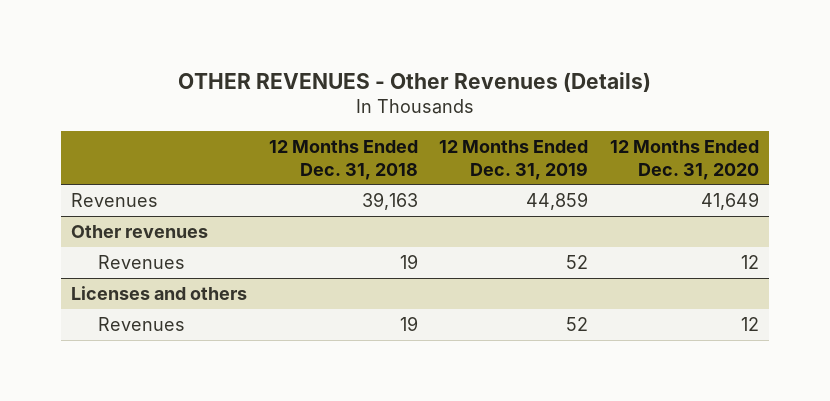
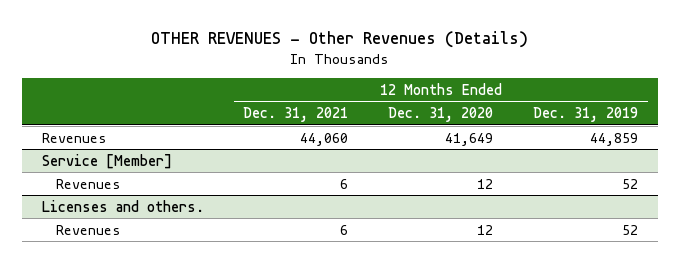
- | 12 Months Ended Dec. 31, 2018 | 12 Months Ended Dec. 31, 2019 | 12 Months Ended Dec. 31, 2020
+ | 12 Months Ended Dec. 31, 2021 | 12 Months Ended Dec. 31, 2020 | 12 Months Ended Dec. 31, 2019
- Other revenues
+ Service [Member]
- Licenses and others
+ Licenses and others.

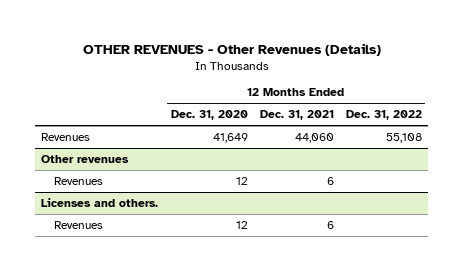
- | 12 Months Ended Dec. 31, 2021 | 12 Months Ended Dec. 31, 2020 | 12 Months Ended Dec. 31, 2019
+ | 12 Months Ended Dec. 31, 2020 | 12 Months Ended Dec. 31, 2021 | 12 Months Ended Dec. 31, 2022
- Service [Member]
+ Other revenues

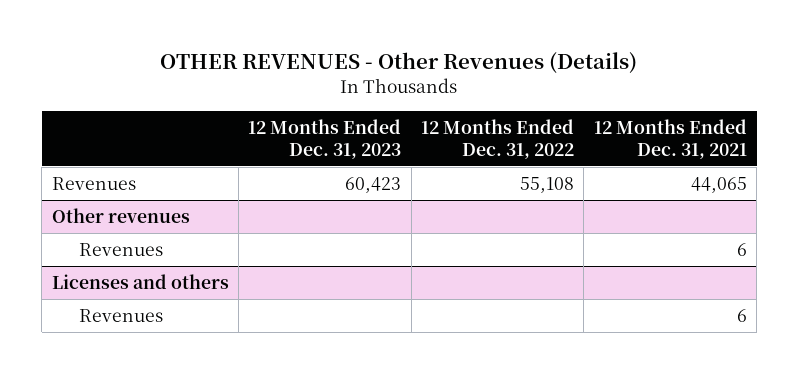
- | 12 Months Ended Dec. 31, 2020 | 12 Months Ended Dec. 31, 2021 | 12 Months Ended Dec. 31, 2022
+ | 12 Months Ended Dec. 31, 2023 | 12 Months Ended Dec. 31, 2022 | 12 Months Ended Dec. 31, 2021
- Revenues | 41,649 | 44,060 | 55,108
+ Revenues | 60,423 | 55,108 | 44,065
- Licenses and others.
+ Licenses and others

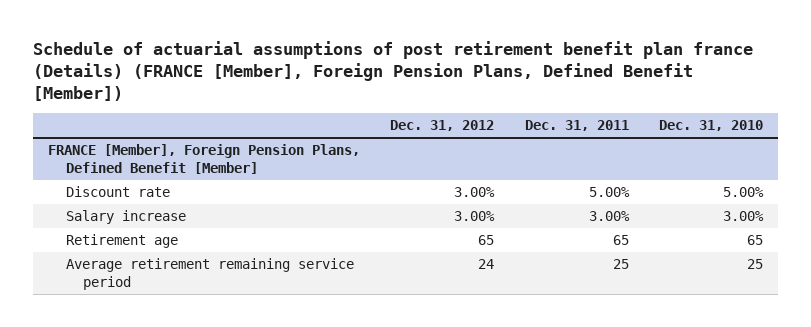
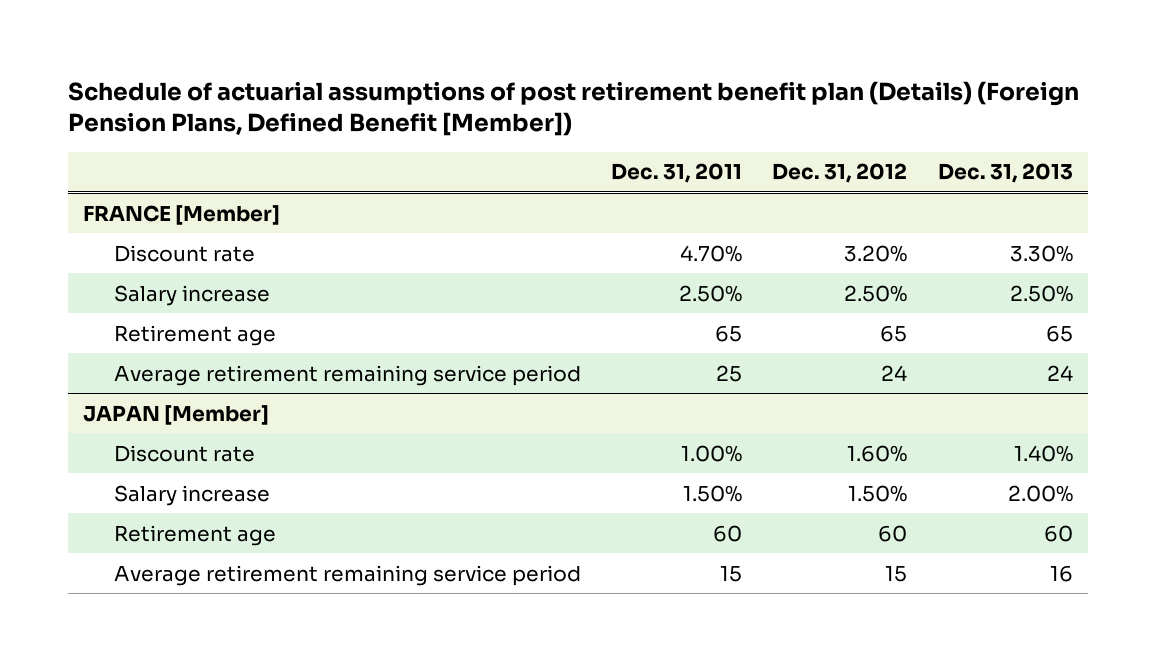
- Schedule of actuarial assumptions of post retirement benefit plan france (Details) (FRANCE [Member], Foreign Pension Plans, Defined Benefit [Member])
+ Schedule of actuarial assumptions of post retirement benefit plan (Details) (Foreign Pension Plans, Defined Benefit [Member])
- | Dec. 31, 2012 | Dec. 31, 2011 | Dec. 31, 2010
+ | Dec. 31, 2011 | Dec. 31, 2012 | Dec. 31, 2013
- FRANCE [Member], Foreign Pension Plans, Defined Benefit [Member]
- Discount rate | 3.00% | 5.00% | 5.00%
- Salary increase | 3.00% | 3.00% | 3.00%
+ FRANCE [Member]
+ Discount rate | 4.70% | 3.20% | 3.30%
+ Salary increase | 2.50% | 2.50% | 2.50%
+ JAPAN [Member]
+ Discount rate | 1.00% | 1.60% | 1.40%
+ Salary increase | 1.50% | 1.50% | 2.00%
+ Retirement age | 60 | 60 | 60
+ Average retirement remaining service period | 15 | 15 | 16

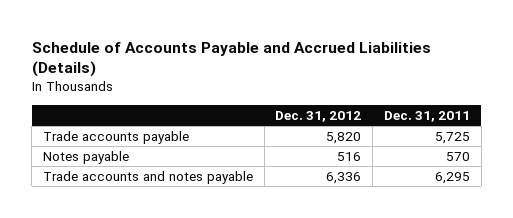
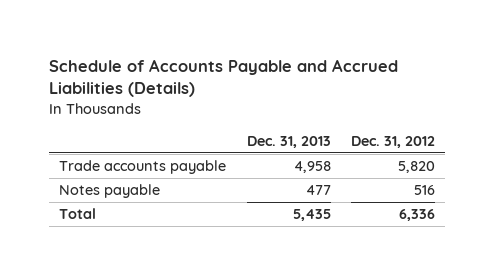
- | Dec. 31, 2012 | Dec. 31, 2011
+ | Dec. 31, 2013 | Dec. 31, 2012
- Trade accounts and notes payable | 6,336 | 6,295
+ Total | 5,435 | 6,336

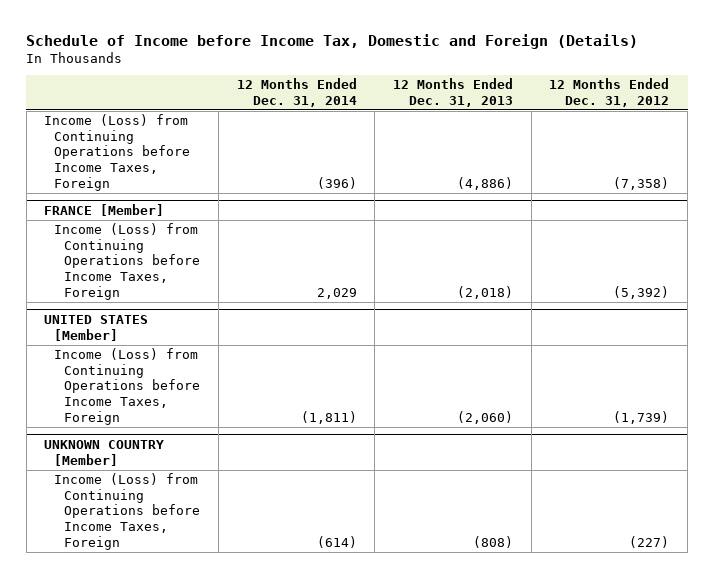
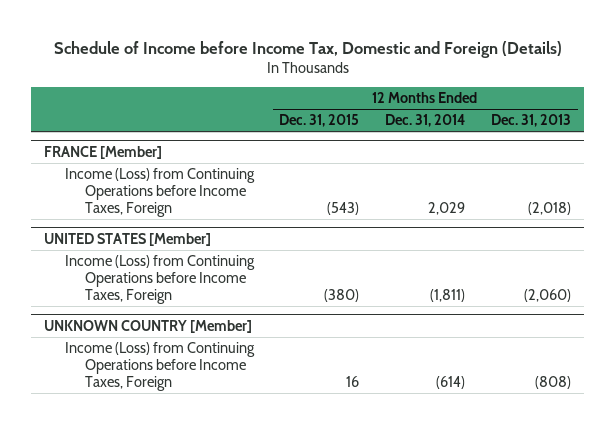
- | 12 Months Ended Dec. 31, 2014 | 12 Months Ended Dec. 31, 2013 | 12 Months Ended Dec. 31, 2012
+ | 12 Months Ended Dec. 31, 2015 | 12 Months Ended Dec. 31, 2014 | 12 Months Ended Dec. 31, 2013
- Income (Loss) from Continuing Operations before Income Taxes, Foreign | (396) | (4,886) | (7,358)

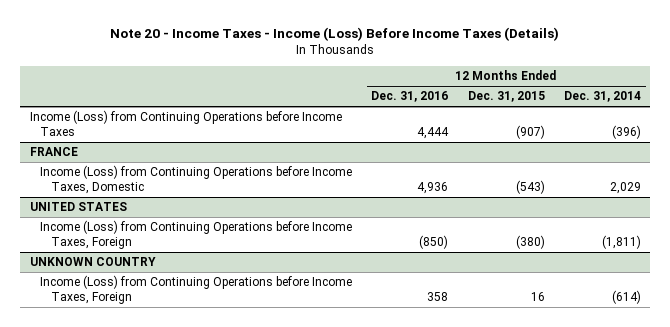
- Schedule of Income before Income Tax, Domestic and Foreign (Details)
+ Note 20 - Income Taxes - Income (Loss) Before Income Taxes (Details)
- | 12 Months Ended Dec. 31, 2015 | 12 Months Ended Dec. 31, 2014 | 12 Months Ended Dec. 31, 2013
+ | 12 Months Ended Dec. 31, 2016 | 12 Months Ended Dec. 31, 2015 | 12 Months Ended Dec. 31, 2014
- FRANCE [Member]
- Income (Loss) from Continuing Operations before Income Taxes, Foreign | (543) | 2,029 | (2,018)
- UNITED STATES [Member]
+ Income (Loss) from Continuing Operations before Income Taxes | 4,444 | (907) | (396)
+ FRANCE
+ Income (Loss) from Continuing Operations before Income Taxes, Domestic | 4,936 | (543) | 2,029
+ UNITED STATES
- UNKNOWN COUNTRY [Member]
+ UNKNOWN COUNTRY

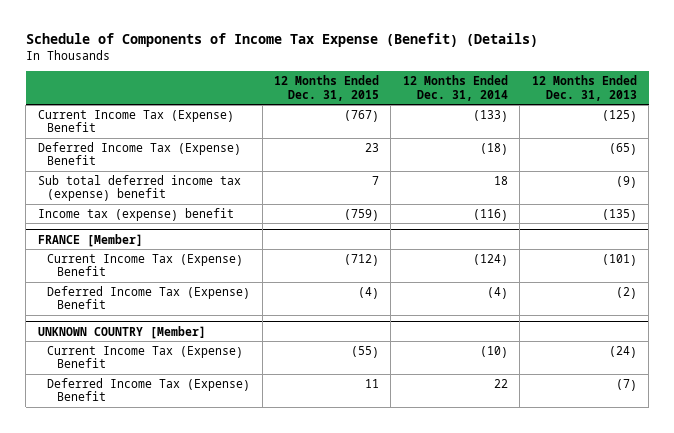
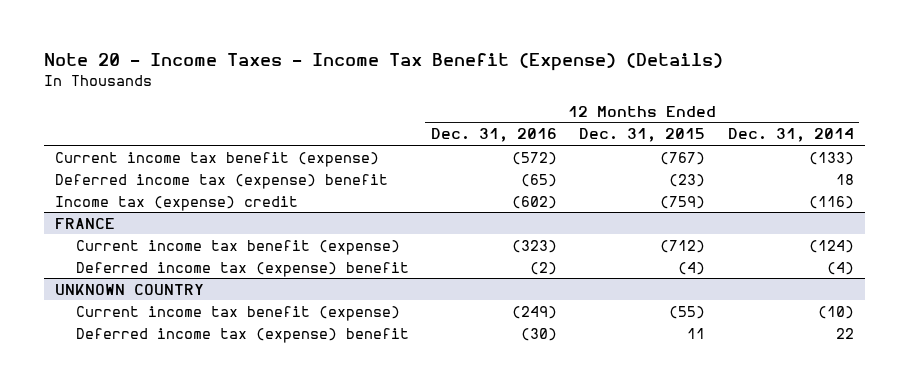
- Schedule of Components of Income Tax Expense (Benefit) (Details)
+ Note 20 - Income Taxes - Income Tax Benefit (Expense) (Details)
- | 12 Months Ended Dec. 31, 2015 | 12 Months Ended Dec. 31, 2014 | 12 Months Ended Dec. 31, 2013
+ | 12 Months Ended Dec. 31, 2016 | 12 Months Ended Dec. 31, 2015 | 12 Months Ended Dec. 31, 2014
- Current Income Tax (Expense) Benefit | (767) | (133) | (125)
- Deferred Income Tax (Expense) Benefit | 23 | (18) | (65)
- Sub total deferred income tax (expense) benefit | 7 | 18 | (9)
- Income tax (expense) benefit | (759) | (116) | (135)
- FRANCE [Member]
- Current Income Tax (Expense) Benefit | (712) | (124) | (101)
- Deferred Income Tax (Expense) Benefit | (4) | (4) | (2)
- UNKNOWN COUNTRY [Member]
- Current Income Tax (Expense) Benefit | (55) | (10) | (24)
- Deferred Income Tax (Expense) Benefit | 11 | 22 | (7)
+ Current income tax benefit (expense) | (572) | (767) | (133)
+ Deferred income tax (expense) benefit | (65) | (23) | 18
+ Income tax (expense) credit | (602) | (759) | (116)
+ FRANCE
+ Current income tax benefit (expense) | (323) | (712) | (124)
+ Deferred income tax (expense) benefit | (2) | (4) | (4)
+ UNKNOWN COUNTRY
+ Current income tax benefit (expense) | (249) | (55) | (10)
+ Deferred income tax (expense) benefit | (30) | 11 | 22

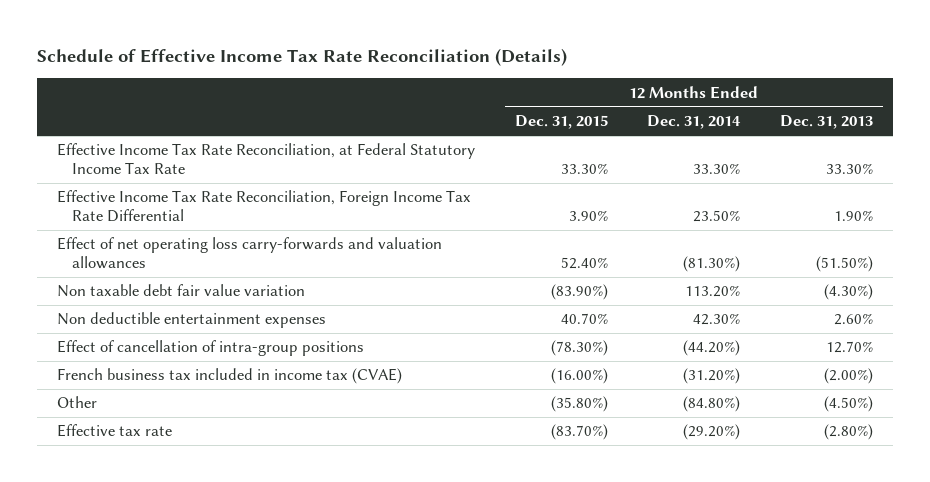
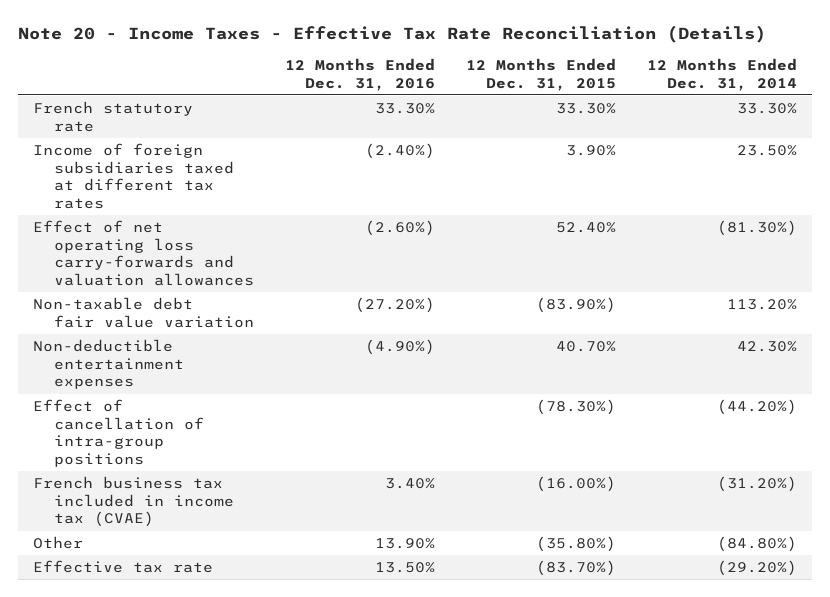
- Schedule of Effective Income Tax Rate Reconciliation (Details)
+ Note 20 - Income Taxes - Effective Tax Rate Reconciliation (Details)
- | 12 Months Ended Dec. 31, 2015 | 12 Months Ended Dec. 31, 2014 | 12 Months Ended Dec. 31, 2013
+ | 12 Months Ended Dec. 31, 2016 | 12 Months Ended Dec. 31, 2015 | 12 Months Ended Dec. 31, 2014
- Effective Income Tax Rate Reconciliation, at Federal Statutory Income Tax Rate | 33.30% | 33.30% | 33.30%
- Effective Income Tax Rate Reconciliation, Foreign Income Tax Rate Differential | 3.90% | 23.50% | 1.90%
+ French statutory rate | 33.30% | 33.30% | 33.30%
+ Income of foreign subsidiaries taxed at different tax rates | (2.40%) | 3.90% | 23.50%
- Non taxable debt fair value variation | (83.90%) | 113.20% | (4.30%)
- Non deductible entertainment expenses | 40.70% | 42.30% | 2.60%
+ Non-taxable debt fair value variation | (27.20%) | (83.90%) | 113.20%
+ Non-deductible entertainment expenses | (4.90%) | 40.70% | 42.30%

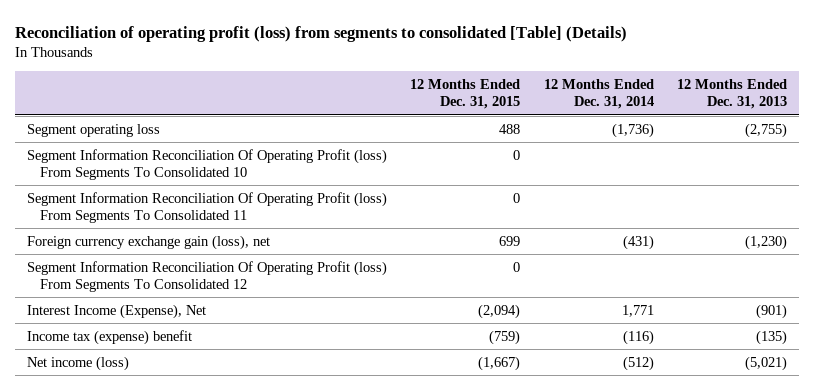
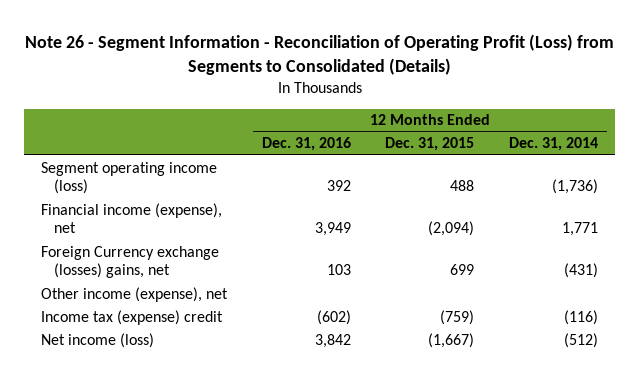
- Reconciliation of operating profit (loss) from segments to consolidated [Table] (Details)
+ Note 26 - Segment Information - Reconciliation of Operating Profit (Loss) from Segments to Consolidated (Details)
- | 12 Months Ended Dec. 31, 2015 | 12 Months Ended Dec. 31, 2014 | 12 Months Ended Dec. 31, 2013
+ | 12 Months Ended Dec. 31, 2016 | 12 Months Ended Dec. 31, 2015 | 12 Months Ended Dec. 31, 2014
- Segment operating loss | 488 | (1,736) | (2,755)
- Segment Information Reconciliation Of Operating Profit (loss) From Segments To Consolidated 10 | 0 | |
- Segment Information Reconciliation Of Operating Profit (loss) From Segments To Consolidated 11 | 0 | |
- Foreign currency exchange gain (loss), net | 699 | (431) | (1,230)
- Segment Information Reconciliation Of Operating Profit (loss) From Segments To Consolidated 12 | 0 | |
- Interest Income (Expense), Net | (2,094) | 1,771 | (901)
- Income tax (expense) benefit | (759) | (116) | (135)
+ Segment operating income (loss) | 392 | 488 | (1,736)
+ Financial income (expense), net | 3,949 | (2,094) | 1,771
+ Foreign Currency exchange (losses) gains, net | 103 | 699 | (431)
+ Other income (expense), net
+ Income tax (expense) credit | (602) | (759) | (116)

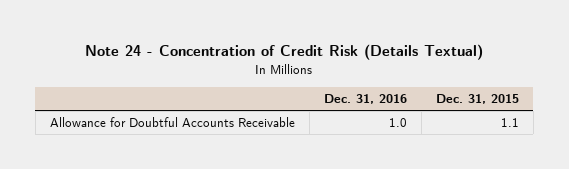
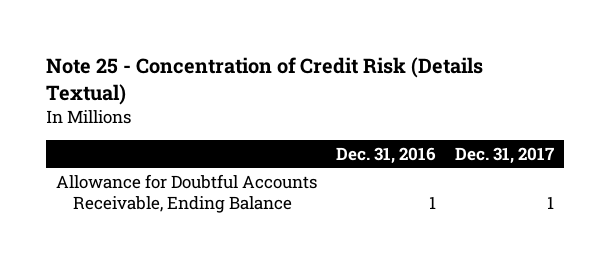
- Note 24 - Concentration of Credit Risk (Details Textual)
+ Note 25 - Concentration of Credit Risk (Details Textual)
- | Dec. 31, 2016 | Dec. 31, 2015
+ | Dec. 31, 2016 | Dec. 31, 2017
- Allowance for Doubtful Accounts Receivable | 1.0 | 1.1
+ Allowance for Doubtful Accounts Receivable, Ending Balance | 1 | 1

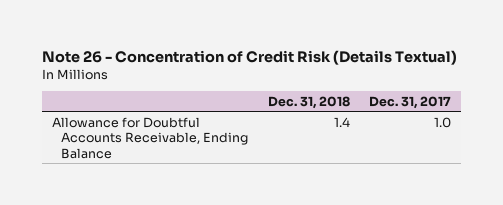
- Note 25 - Concentration of Credit Risk (Details Textual)
+ Note 26 - Concentration of Credit Risk (Details Textual)
- | Dec. 31, 2016 | Dec. 31, 2017
+ | Dec. 31, 2018 | Dec. 31, 2017
- Allowance for Doubtful Accounts Receivable, Ending Balance | 1 | 1
+ Allowance for Doubtful Accounts Receivable, Ending Balance | 1.4 | 1.0

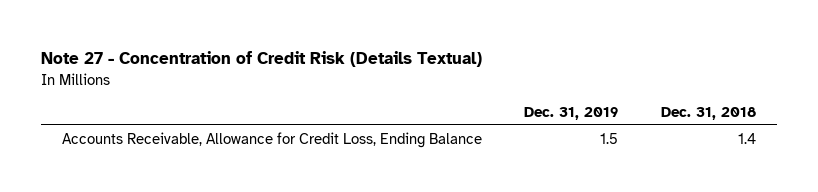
- Note 26 - Concentration of Credit Risk (Details Textual)
+ Note 27 - Concentration of Credit Risk (Details Textual)
- | Dec. 31, 2018 | Dec. 31, 2017
+ | Dec. 31, 2019 | Dec. 31, 2018
- Allowance for Doubtful Accounts Receivable, Ending Balance | 1.4 | 1.0
+ Accounts Receivable, Allowance for Credit Loss, Ending Balance | 1.5 | 1.4

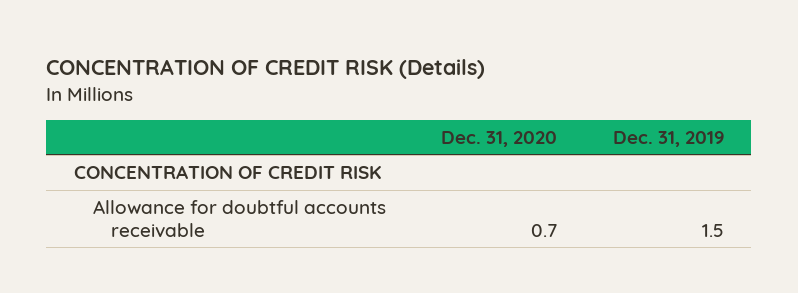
- Note 27 - Concentration of Credit Risk (Details Textual)
+ CONCENTRATION OF CREDIT RISK (Details)
- | Dec. 31, 2019 | Dec. 31, 2018
+ | Dec. 31, 2020 | Dec. 31, 2019
- Accounts Receivable, Allowance for Credit Loss, Ending Balance | 1.5 | 1.4
+ CONCENTRATION OF CREDIT RISK
+ Allowance for doubtful accounts receivable | 0.7 | 1.5

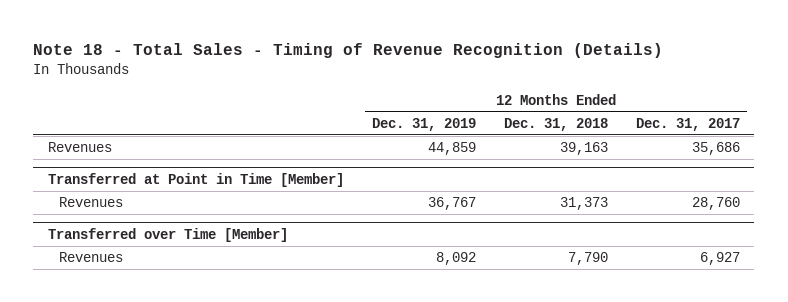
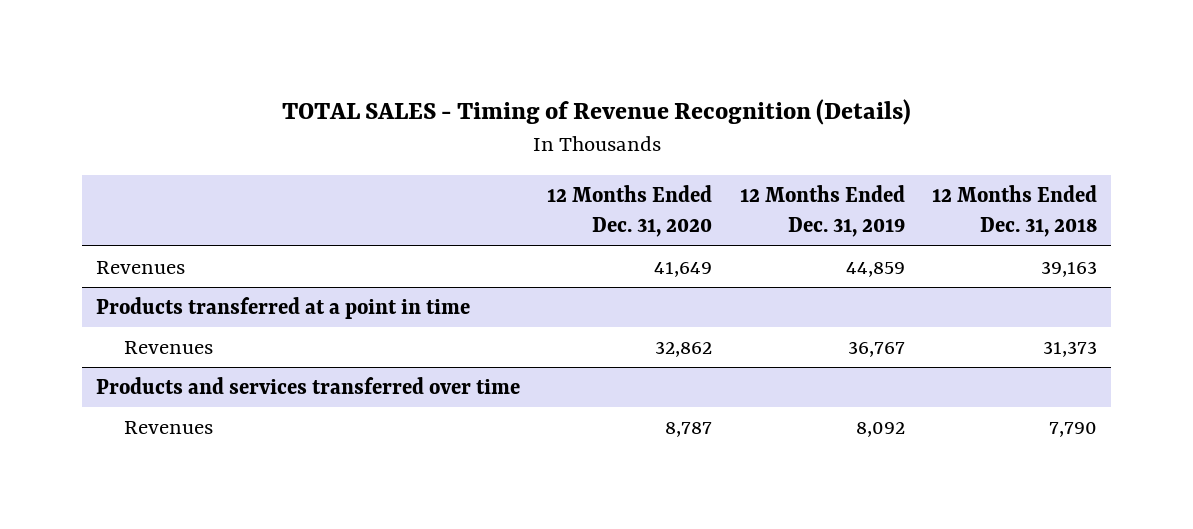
- Note 18 - Total Sales - Timing of Revenue Recognition (Details)
+ TOTAL SALES - Timing of Revenue Recognition (Details)
- | 12 Months Ended Dec. 31, 2019 | 12 Months Ended Dec. 31, 2018 | 12 Months Ended Dec. 31, 2017
+ | 12 Months Ended Dec. 31, 2020 | 12 Months Ended Dec. 31, 2019 | 12 Months Ended Dec. 31, 2018
- Transferred at Point in Time [Member]
+ Products transferred at a point in time
- Transferred over Time [Member]
+ Products and services transferred over time

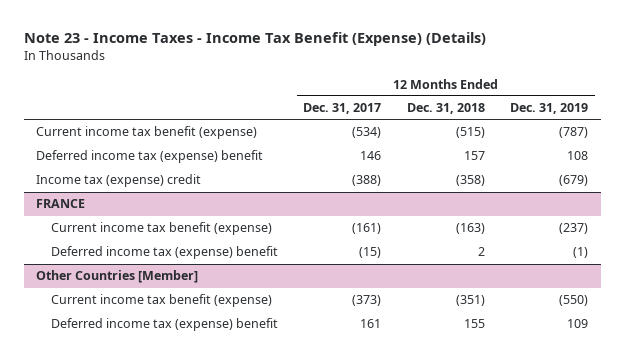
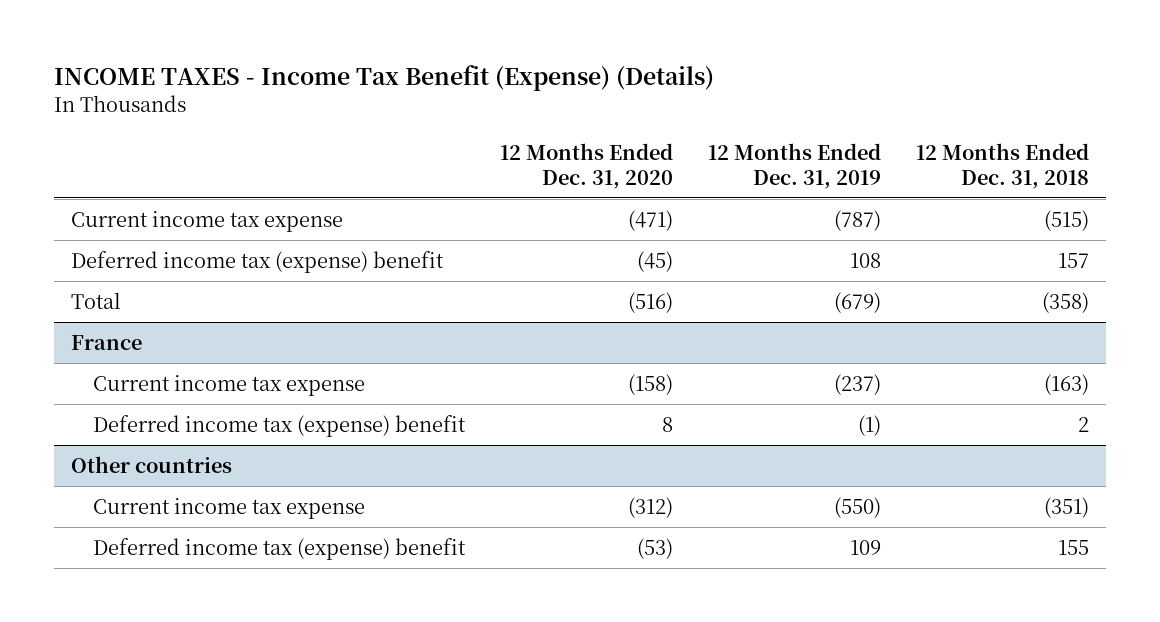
- Note 23 - Income Taxes - Income Tax Benefit (Expense) (Details)
+ INCOME TAXES - Income Tax Benefit (Expense) (Details)
- | 12 Months Ended Dec. 31, 2017 | 12 Months Ended Dec. 31, 2018 | 12 Months Ended Dec. 31, 2019
+ | 12 Months Ended Dec. 31, 2020 | 12 Months Ended Dec. 31, 2019 | 12 Months Ended Dec. 31, 2018
- Current income tax benefit (expense) | (534) | (515) | (787)
+ Current income tax expense | (471) | (787) | (515)
- Income tax (expense) credit | (388) | (358) | (679)
- FRANCE
- Current income tax benefit (expense) | (161) | (163) | (237)
+ Total | (516) | (679) | (358)
+ France
+ Current income tax expense | (158) | (237) | (163)
- Other Countries [Member]
- Current income tax benefit (expense) | (373) | (351) | (550)
+ Other countries
+ Current income tax expense | (312) | (550) | (351)

